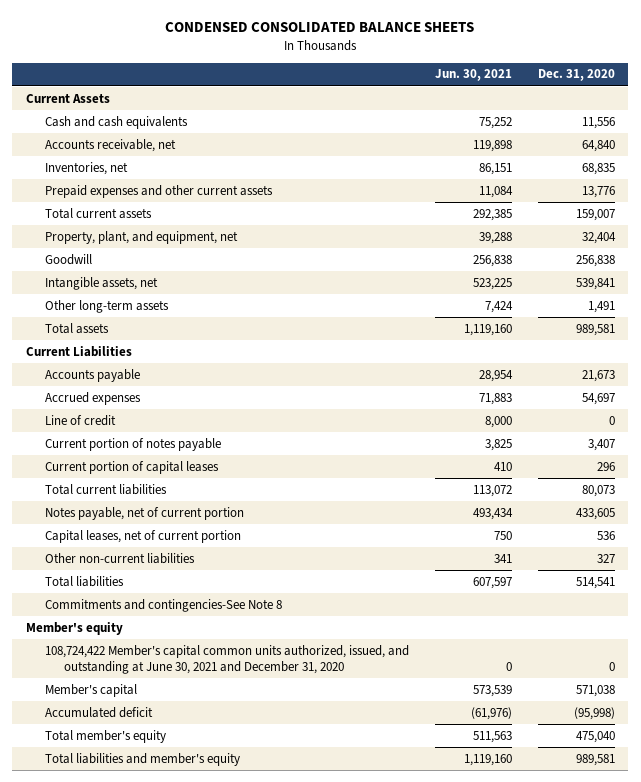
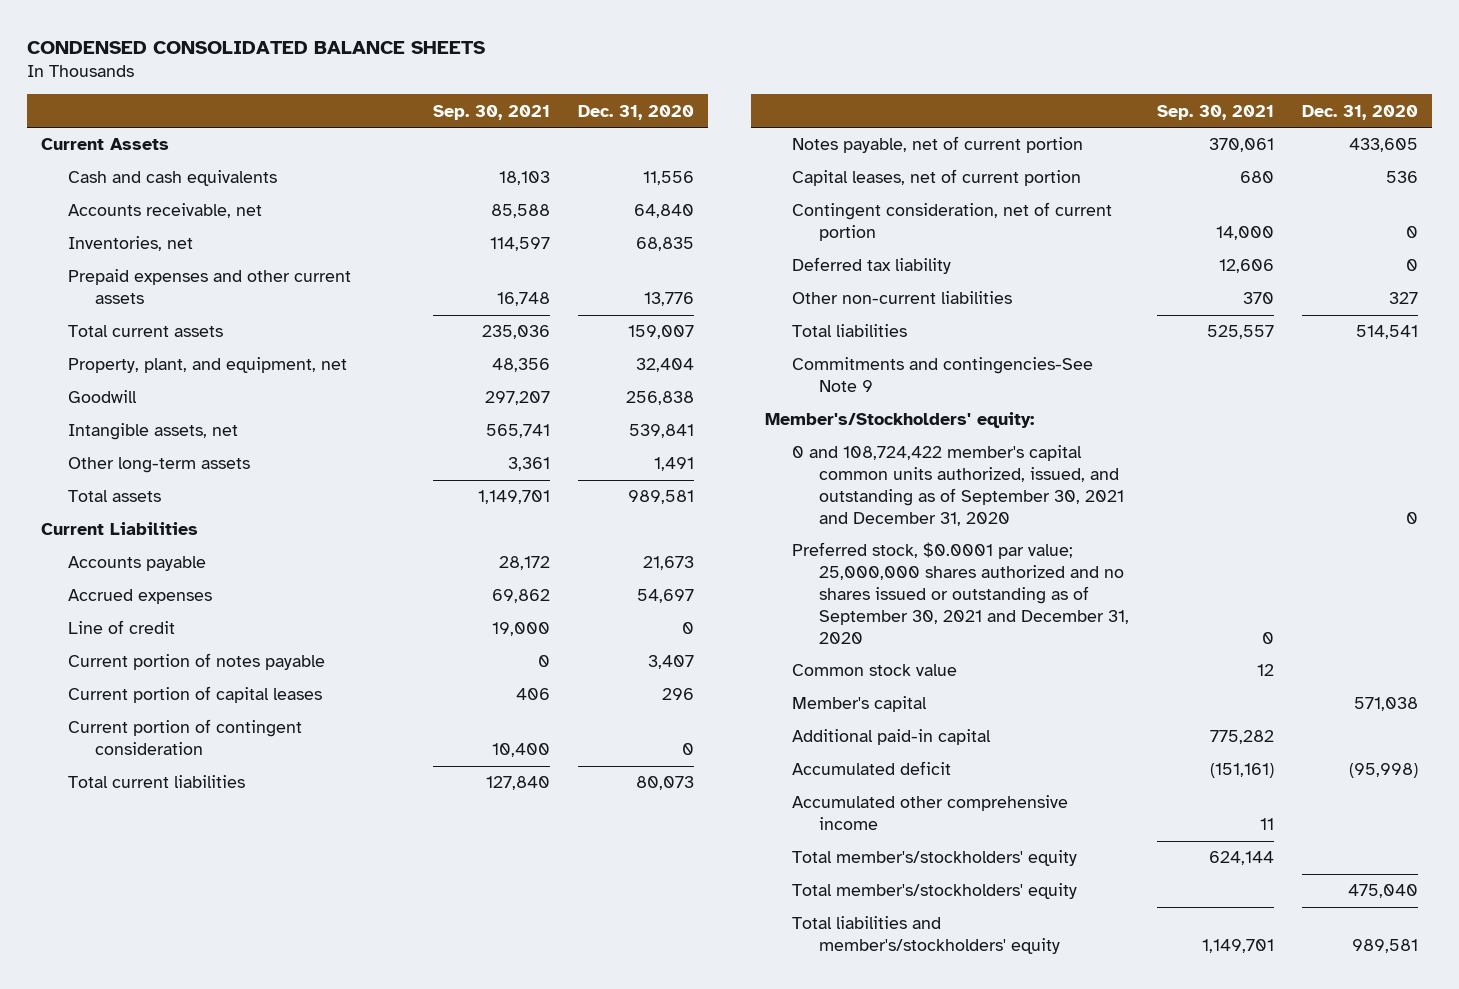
- | Jun. 30, 2021 | Dec. 31, 2020
+ | Sep. 30, 2021 | Dec. 31, 2020
+ Current portion of contingent consideration | 10,400 | 0
+ Contingent consideration, net of current portion | 14,000 | 0
+ Deferred tax liability | 12,606 | 0
- Commitments and contingencies-See Note 8
- Member's equity
- 108,724,422 Member's capital common units authorized, issued, and outstanding at June 30, 2021 and December 31, 2020 | 0 | 0
+ Commitments and contingencies-See Note 9
+ Member's/Stockholders' equity:
+ 0 and 108,724,422 member's capital common units authorized, issued, and outstanding as of September 30, 2021 and December 31, 2020 | | 0
+ Preferred stock, $0.0001 par value; 25,000,000 shares authorized and no shares issued or outstanding as of September 30, 2021 and December 31, 2020 | 0 |
+ Common stock value | 12 |
+ Additional paid-in capital | 775,282 |
- Total member's equity | 511,563 | 475,040
- Total liabilities and member's equity | 1,119,160 | 989,581
+ Accumulated other comprehensive income | 11 |
+ Total member's/stockholders' equity | 624,144 |
+ Total member's/stockholders' equity | | 475,040
+ Total liabilities and member's/stockholders' equity | 1,149,701 | 989,581

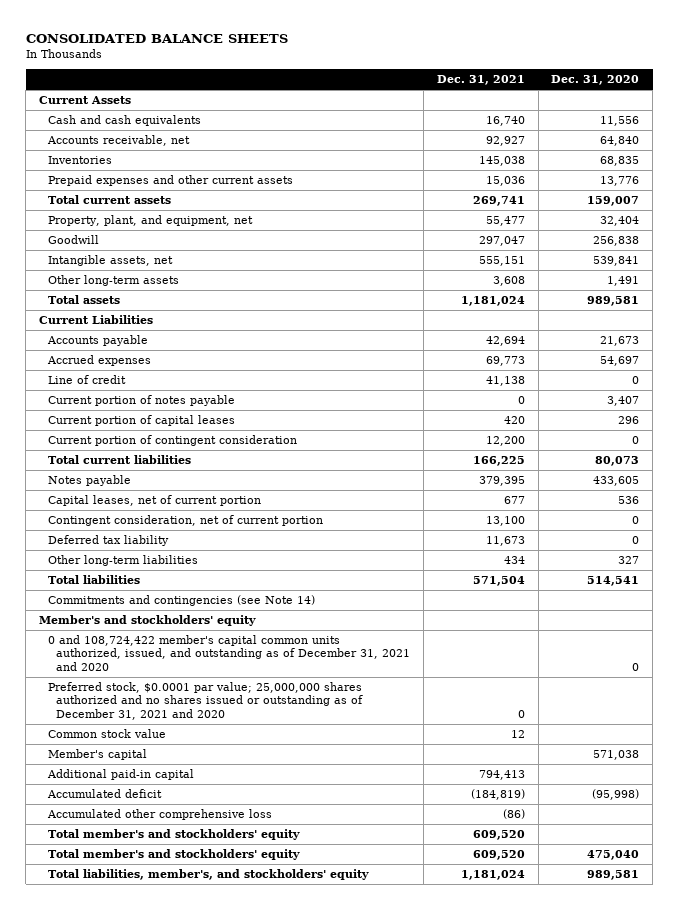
- CONDENSED CONSOLIDATED BALANCE SHEETS
+ CONSOLIDATED BALANCE SHEETS
- | Sep. 30, 2021 | Dec. 31, 2020
+ | Dec. 31, 2021 | Dec. 31, 2020
- Inventories, net | 114,597 | 68,835
+ Inventories | 145,038 | 68,835
- Notes payable, net of current portion | 370,061 | 433,605
+ Notes payable | 379,395 | 433,605
- Other non-current liabilities | 370 | 327
+ Other long-term liabilities | 434 | 327
- Commitments and contingencies-See Note 9
- Member's/Stockholders' equity:
- 0 and 108,724,422 member's capital common units authorized, issued, and outstanding as of September 30, 2021 and December 31, 2020 | | 0
- Preferred stock, $0.0001 par value; 25,000,000 shares authorized and no shares issued or outstanding as of September 30, 2021 and December 31, 2020 | 0 |
+ Commitments and contingencies (see Note 14)
+ Member's and stockholders' equity
+ 0 and 108,724,422 member's capital common units authorized, issued, and outstanding as of December 31, 2021 and 2020 | | 0
+ Preferred stock, $0.0001 par value; 25,000,000 shares authorized and no shares issued or outstanding as of December 31, 2021 and 2020 | 0 |
- Accumulated other comprehensive income | 11 |
- Total member's/stockholders' equity | 624,144 |
- Total member's/stockholders' equity | | 475,040
- Total liabilities and member's/stockholders' equity | 1,149,701 | 989,581
+ Accumulated other comprehensive loss | (86) |
+ Total member's and stockholders' equity | 609,520 |
+ Total member's and stockholders' equity | 609,520 | 475,040
+ Total liabilities, member's, and stockholders' equity | 1,181,024 | 989,581

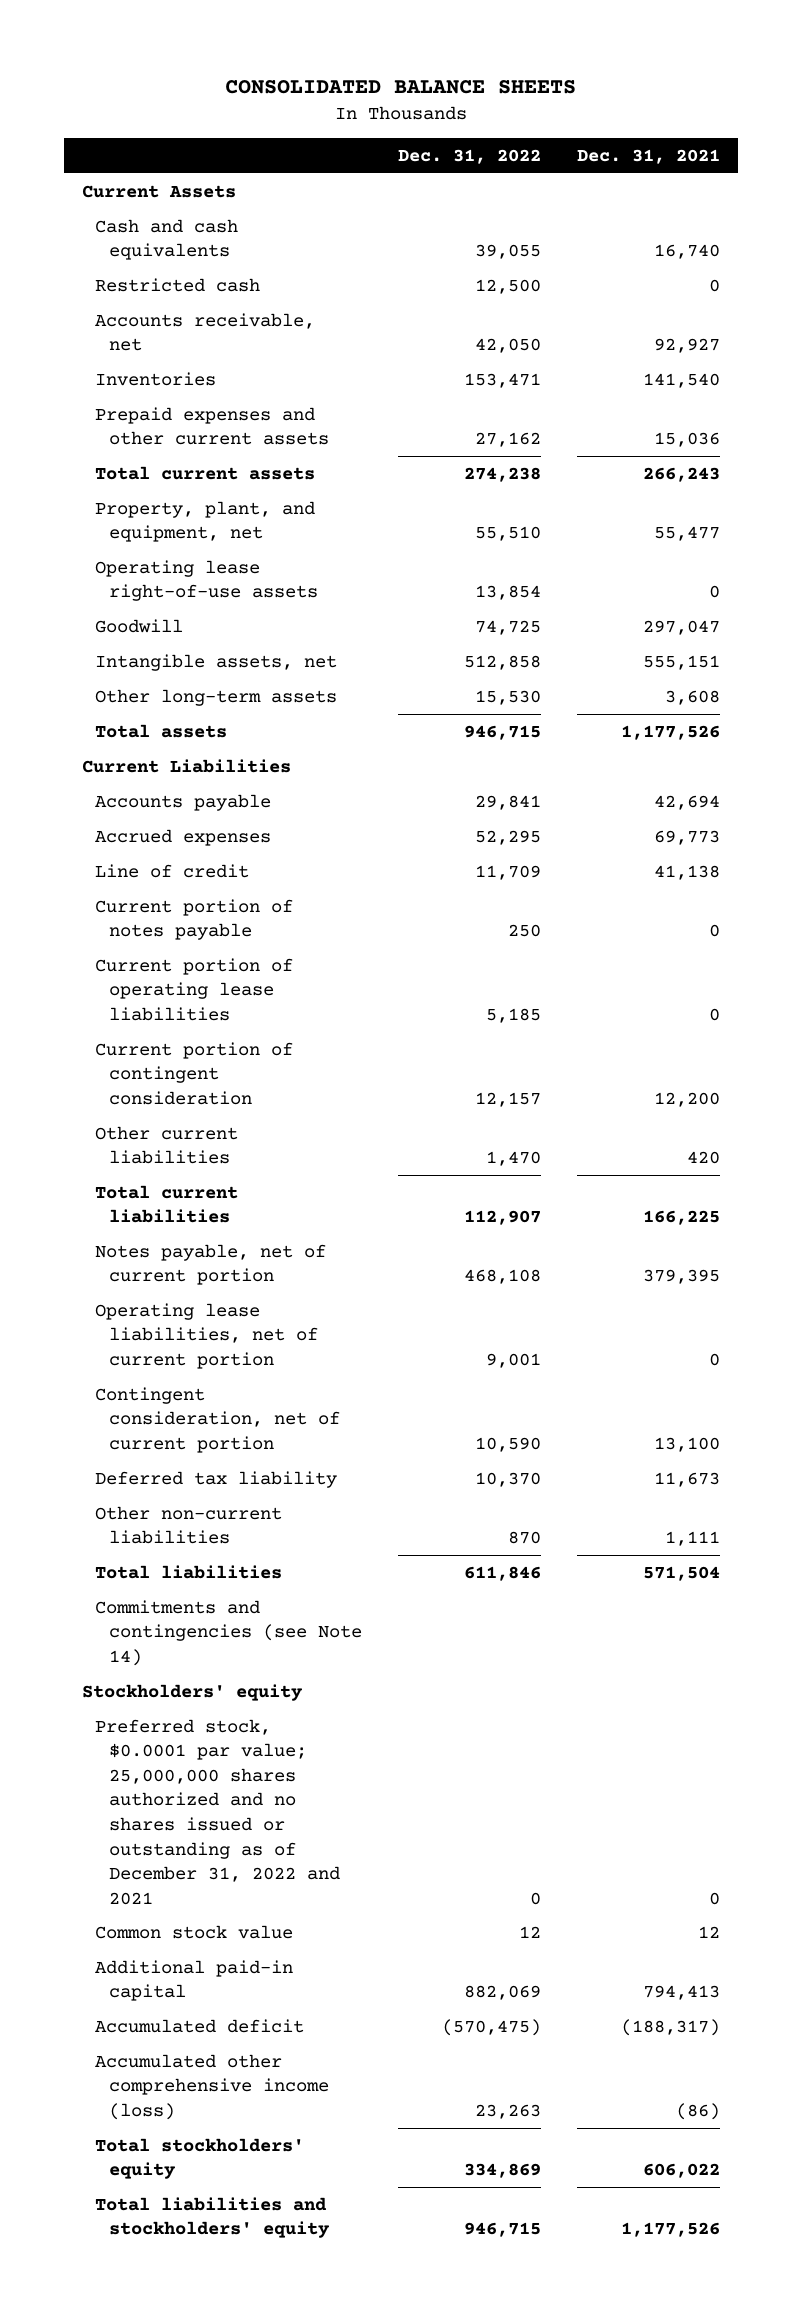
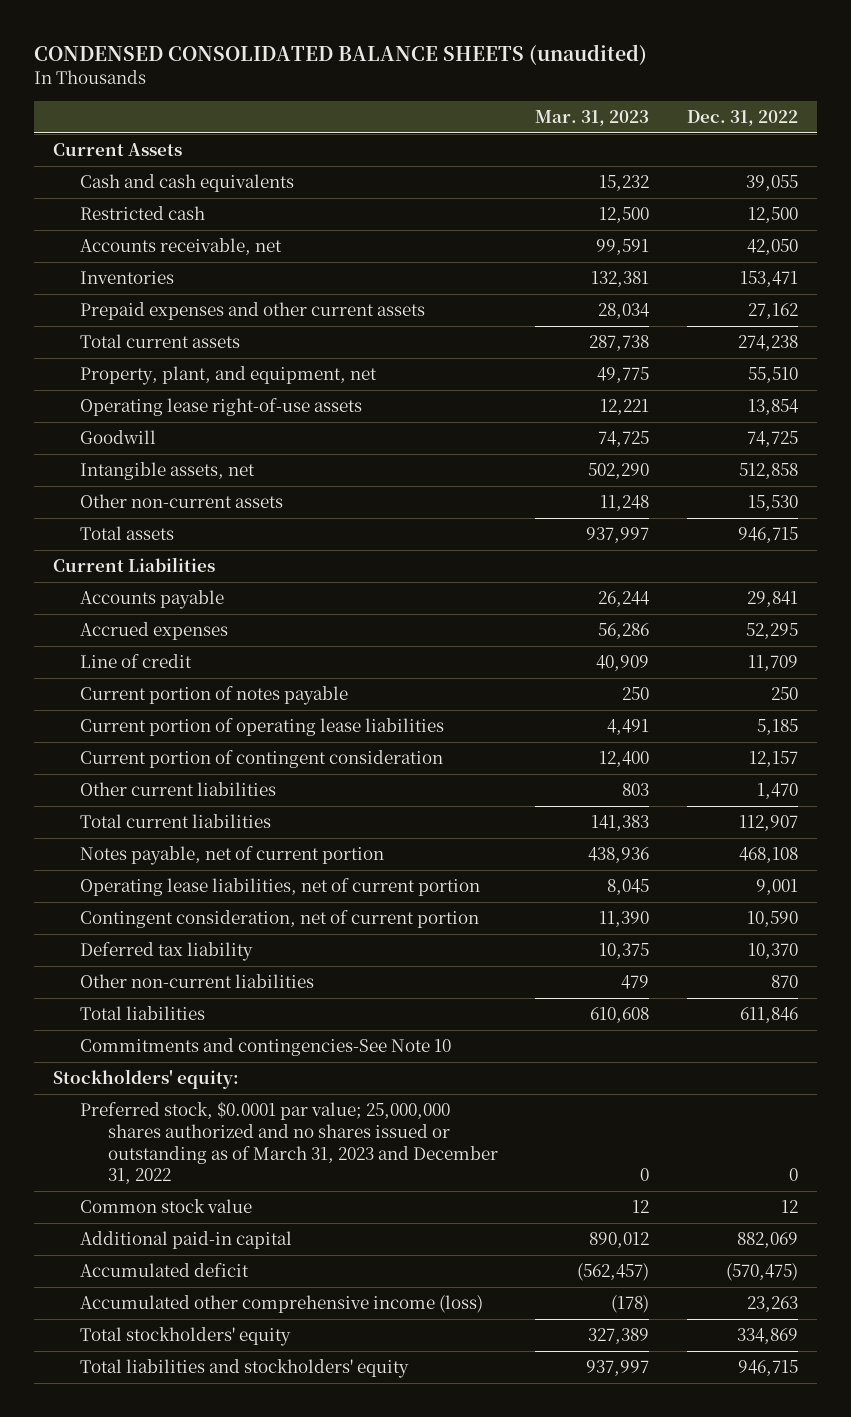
- CONSOLIDATED BALANCE SHEETS
+ CONDENSED CONSOLIDATED BALANCE SHEETS (unaudited)
- | Dec. 31, 2022 | Dec. 31, 2021
+ | Mar. 31, 2023 | Dec. 31, 2022
- Other long-term assets | 15,530 | 3,608
+ Other non-current assets | 11,248 | 15,530
- Commitments and contingencies (see Note 14)
- Stockholders' equity
- Preferred stock, $0.0001 par value; 25,000,000 shares authorized and no shares issued or outstanding as of December 31, 2022 and 2021 | 0 | 0
+ Commitments and contingencies-See Note 10
+ Stockholders' equity:
+ Preferred stock, $0.0001 par value; 25,000,000 shares authorized and no shares issued or outstanding as of March 31, 2023 and December 31, 2022 | 0 | 0

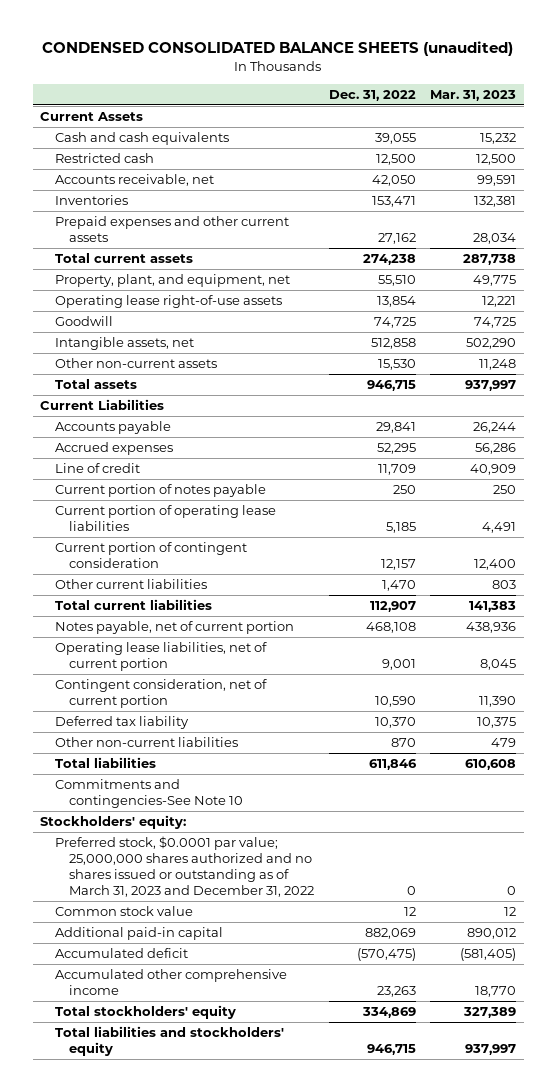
- | Mar. 31, 2023 | Dec. 31, 2022
+ | Dec. 31, 2022 | Mar. 31, 2023
- Accumulated deficit | (562,457) | (570,475)
- Accumulated other comprehensive income (loss) | (178) | 23,263
+ Accumulated deficit | (570,475) | (581,405)
+ Accumulated other comprehensive income | 23,263 | 18,770

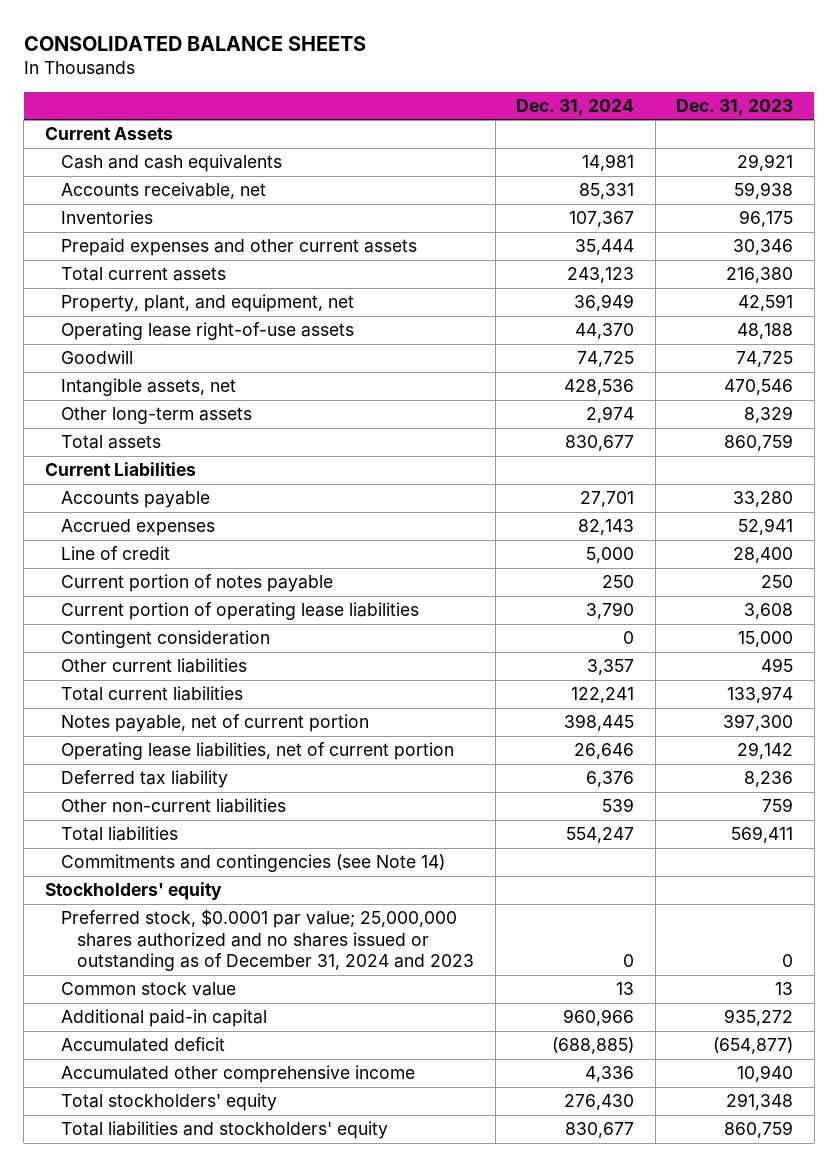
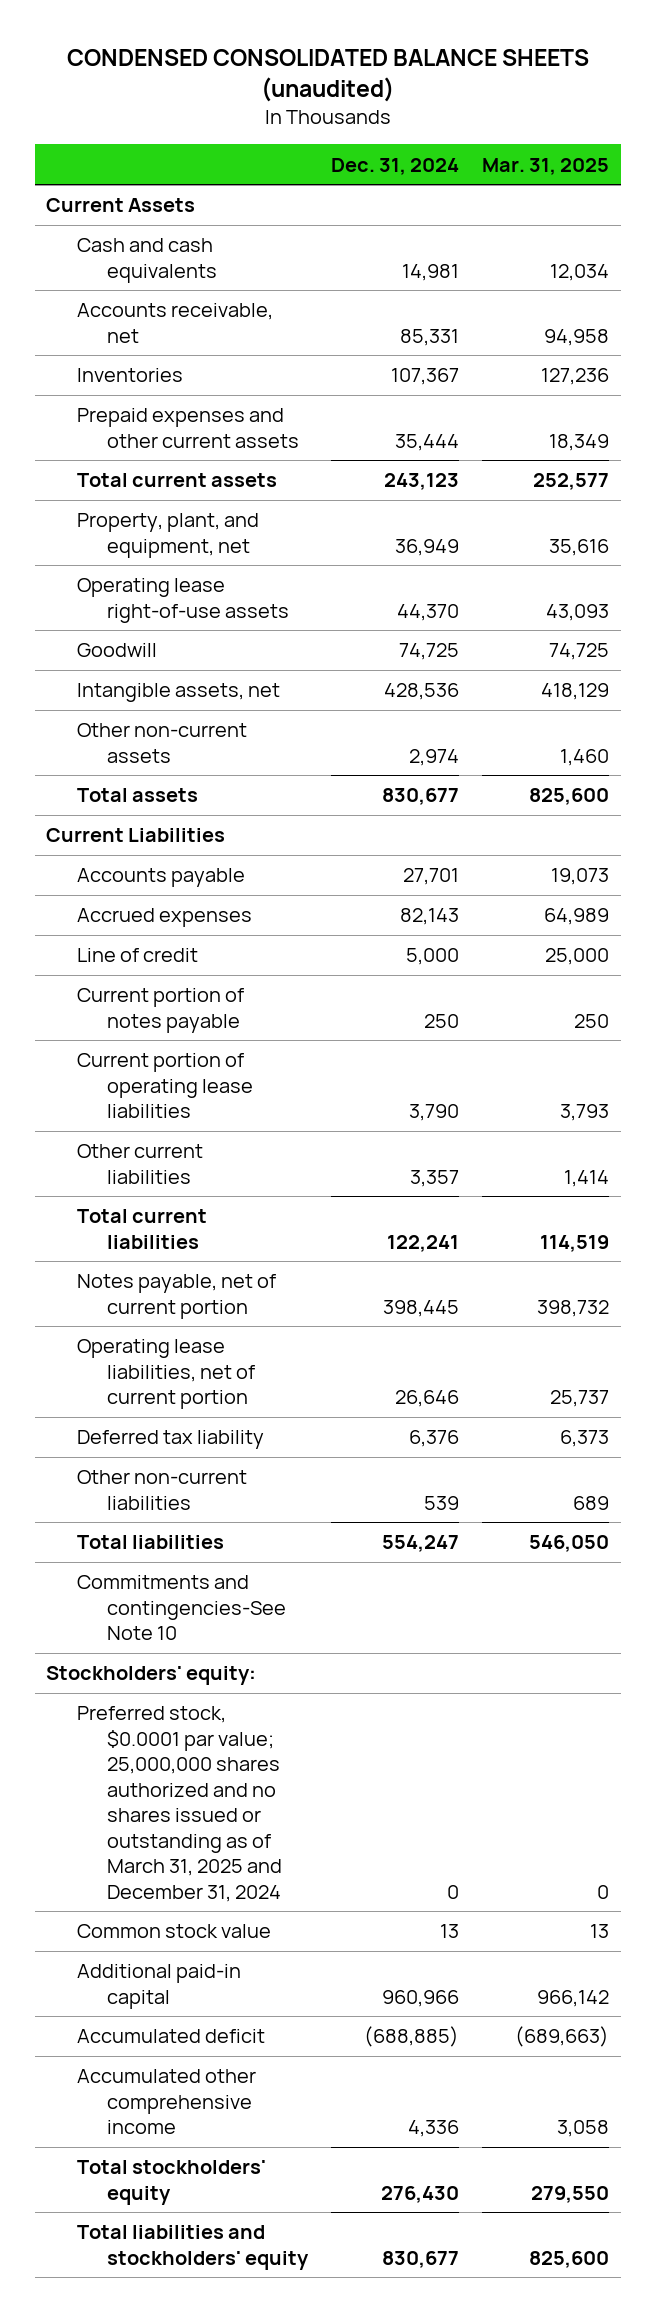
- CONSOLIDATED BALANCE SHEETS
+ CONDENSED CONSOLIDATED BALANCE SHEETS (unaudited)
- | Dec. 31, 2024 | Dec. 31, 2023
+ | Dec. 31, 2024 | Mar. 31, 2025
- Other long-term assets | 2,974 | 8,329
+ Other non-current assets | 2,974 | 1,460
- Contingent consideration | 0 | 15,000
- Commitments and contingencies (see Note 14)
- Stockholders' equity
- Preferred stock, $0.0001 par value; 25,000,000 shares authorized and no shares issued or outstanding as of December 31, 2024 and 2023 | 0 | 0
+ Commitments and contingencies-See Note 10
+ Stockholders' equity:
+ Preferred stock, $0.0001 par value; 25,000,000 shares authorized and no shares issued or outstanding as of March 31, 2025 and December 31, 2024 | 0 | 0

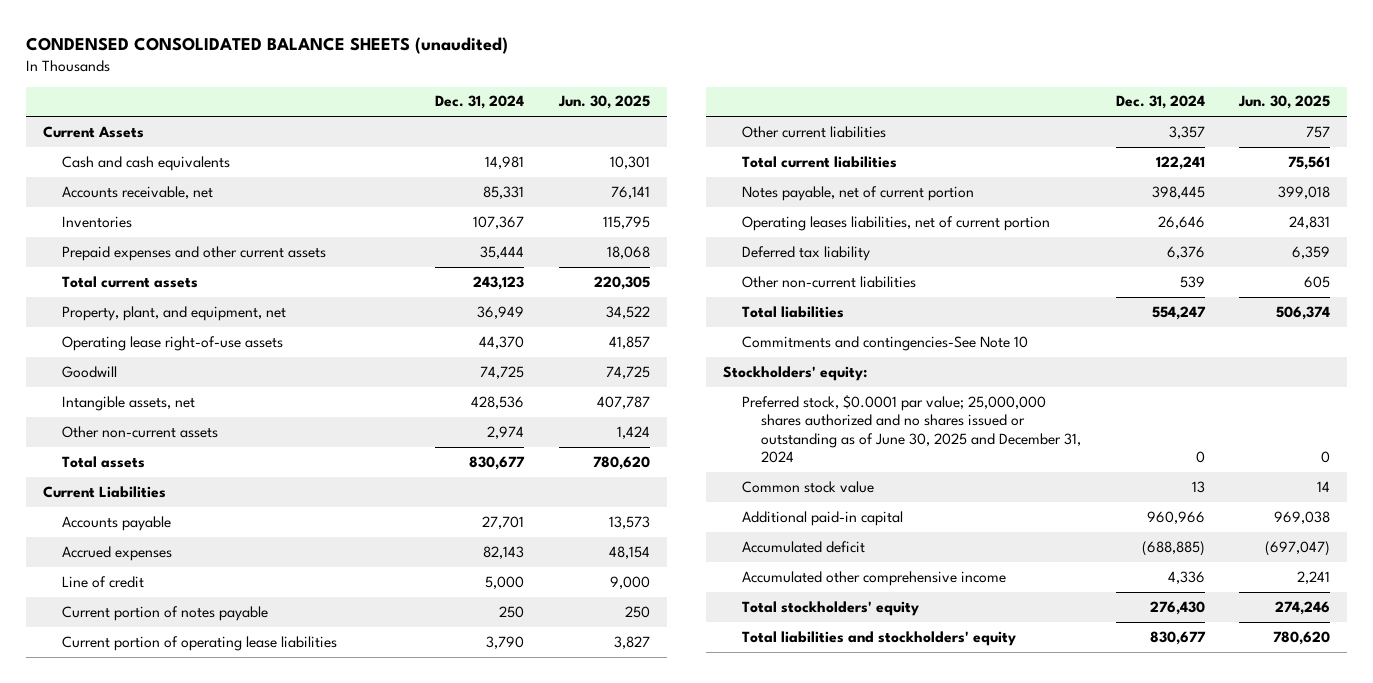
- | Dec. 31, 2024 | Mar. 31, 2025
+ | Dec. 31, 2024 | Jun. 30, 2025
- Operating lease liabilities, net of current portion | 26,646 | 25,737
+ Operating leases liabilities, net of current portion | 26,646 | 24,831
- Preferred stock, $0.0001 par value; 25,000,000 shares authorized and no shares issued or outstanding as of March 31, 2025 and December 31, 2024 | 0 | 0
+ Preferred stock, $0.0001 par value; 25,000,000 shares authorized and no shares issued or outstanding as of June 30, 2025 and December 31, 2024 | 0 | 0

